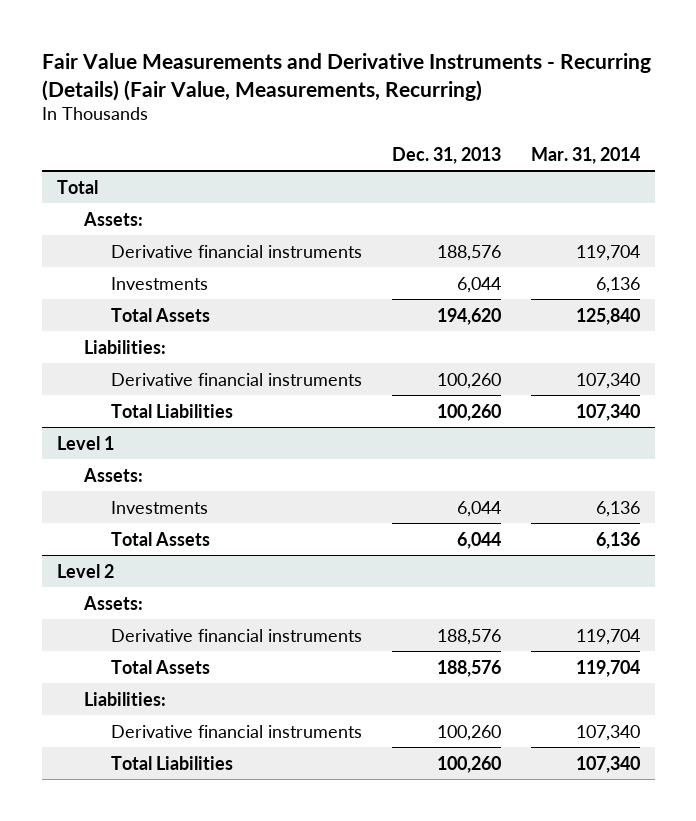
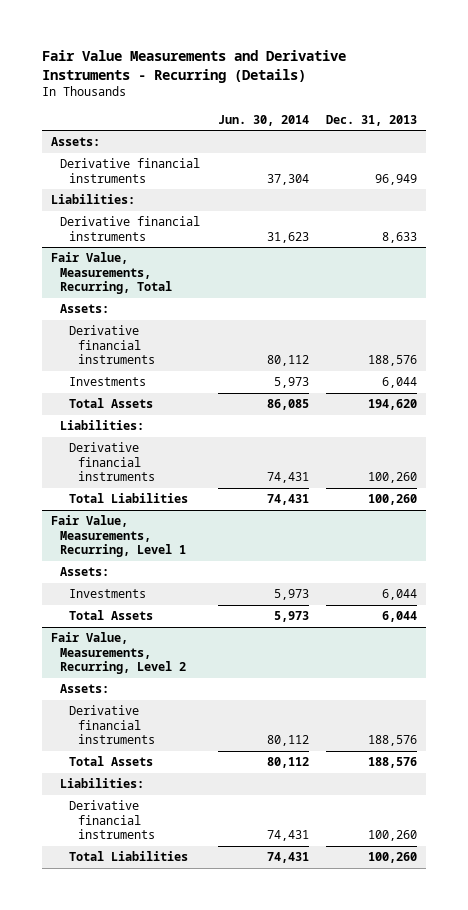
- Fair Value Measurements and Derivative Instruments - Recurring (Details) (Fair Value, Measurements, Recurring)
+ Fair Value Measurements and Derivative Instruments - Recurring (Details)
- | Dec. 31, 2013 | Mar. 31, 2014
+ | Jun. 30, 2014 | Dec. 31, 2013
- Total
+ Derivative financial instruments | 37,304 | 96,949
+ Liabilities:
+ Derivative financial instruments | 31,623 | 8,633
+ Fair Value, Measurements, Recurring, Total
+ Assets:
- Level 1
+ Fair Value, Measurements, Recurring, Level 1
- Level 2
+ Fair Value, Measurements, Recurring, Level 2

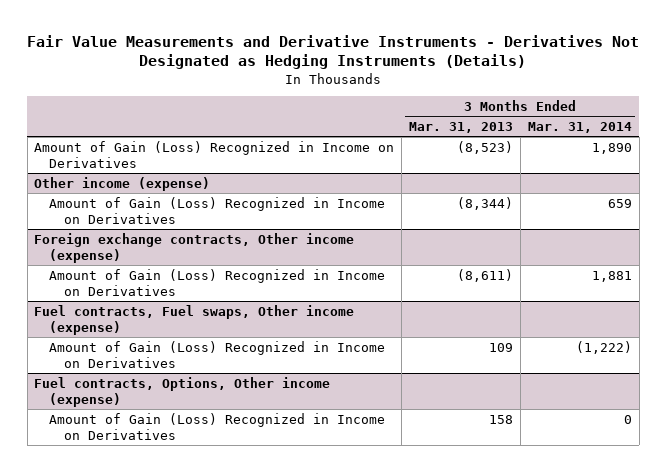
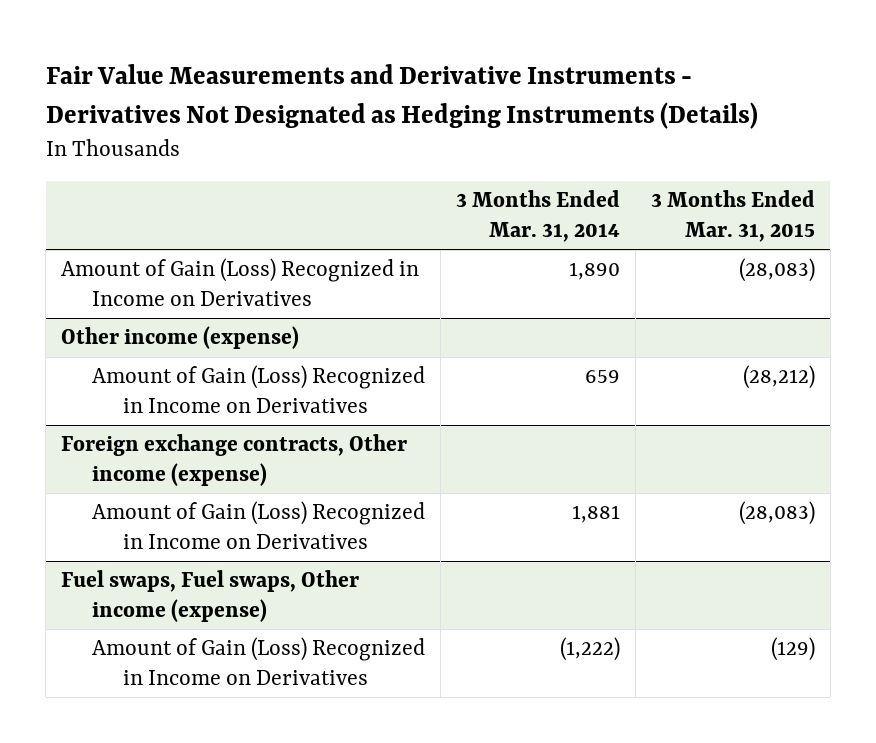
- | 3 Months Ended Mar. 31, 2013 | 3 Months Ended Mar. 31, 2014
+ | 3 Months Ended Mar. 31, 2014 | 3 Months Ended Mar. 31, 2015
- Fuel contracts, Fuel swaps, Other income (expense)
+ Fuel swaps, Fuel swaps, Other income (expense)
- Fuel contracts, Options, Other income (expense)
- Amount of Gain (Loss) Recognized in Income on Derivatives | 158 | 0

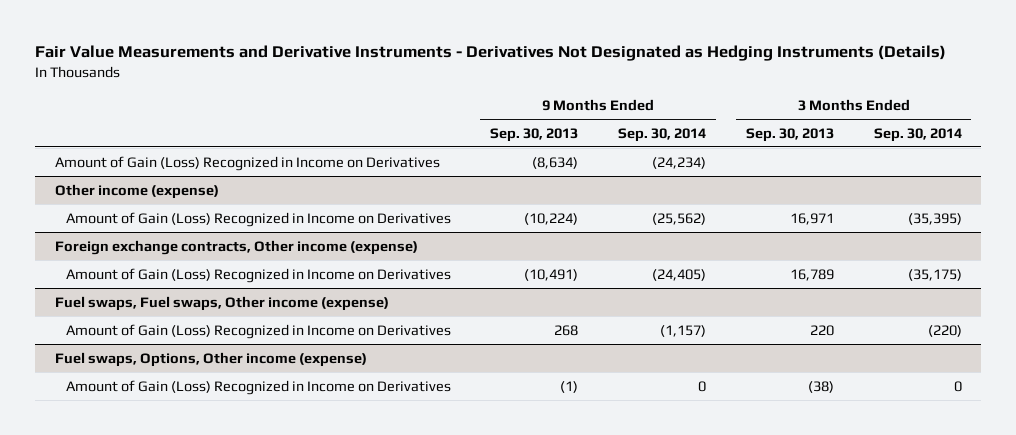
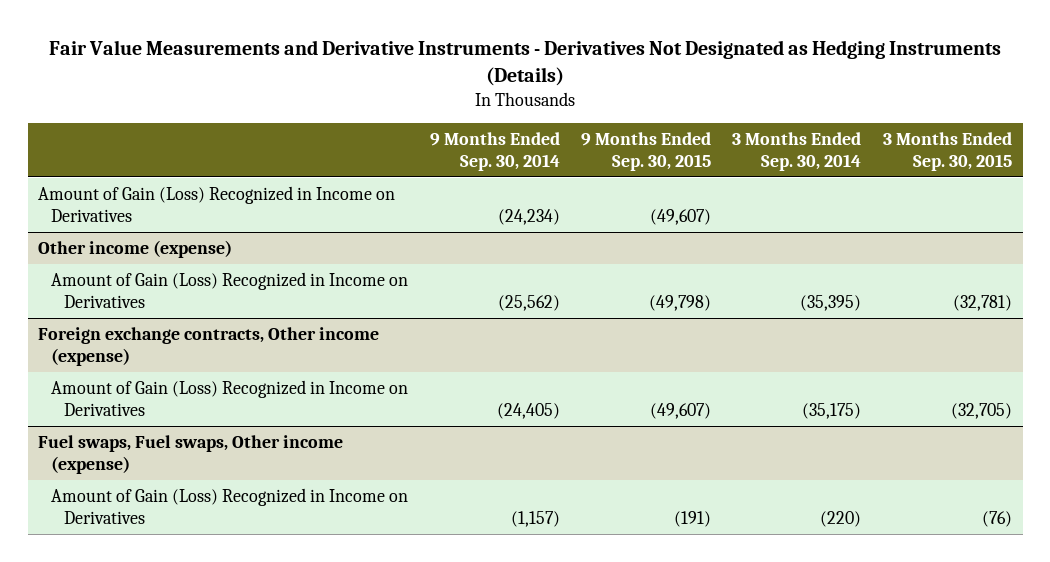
- | 9 Months Ended Sep. 30, 2013 | 9 Months Ended Sep. 30, 2014 | 3 Months Ended Sep. 30, 2013 | 3 Months Ended Sep. 30, 2014
+ | 9 Months Ended Sep. 30, 2014 | 9 Months Ended Sep. 30, 2015 | 3 Months Ended Sep. 30, 2014 | 3 Months Ended Sep. 30, 2015
- Fuel swaps, Options, Other income (expense)
- Amount of Gain (Loss) Recognized in Income on Derivatives | (1) | 0 | (38) | 0

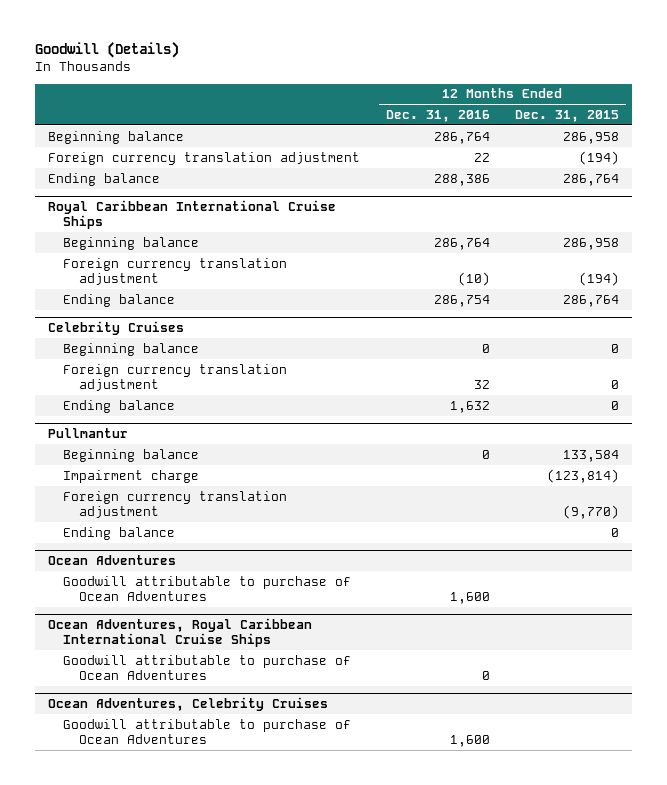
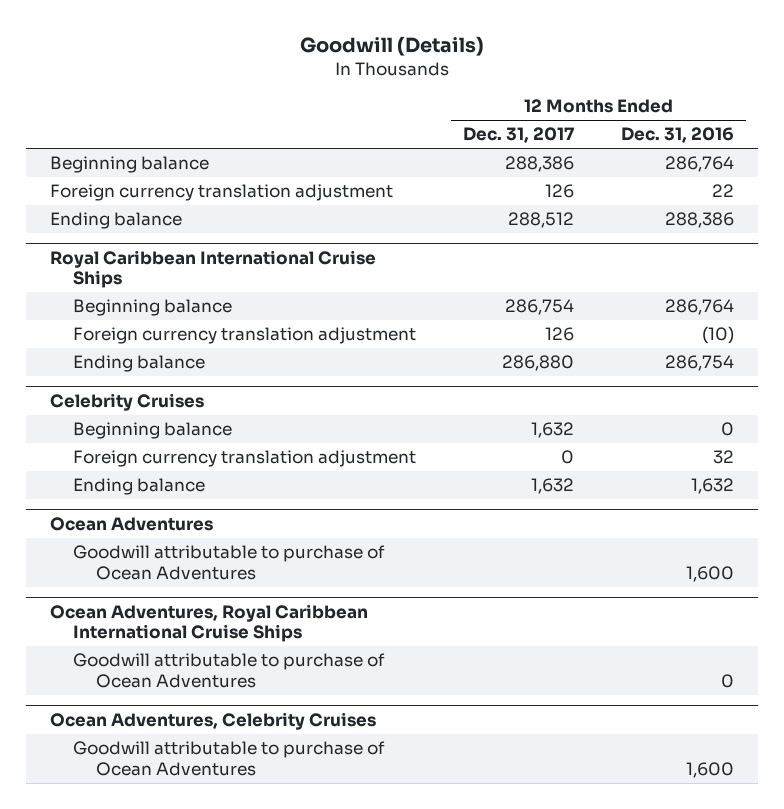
- | 12 Months Ended Dec. 31, 2016 | 12 Months Ended Dec. 31, 2015
+ | 12 Months Ended Dec. 31, 2017 | 12 Months Ended Dec. 31, 2016
- Pullmantur
- Beginning balance | 0 | 133,584
- Impairment charge | | (123,814)
- Foreign currency translation adjustment | | (9,770)
- Ending balance | | 0

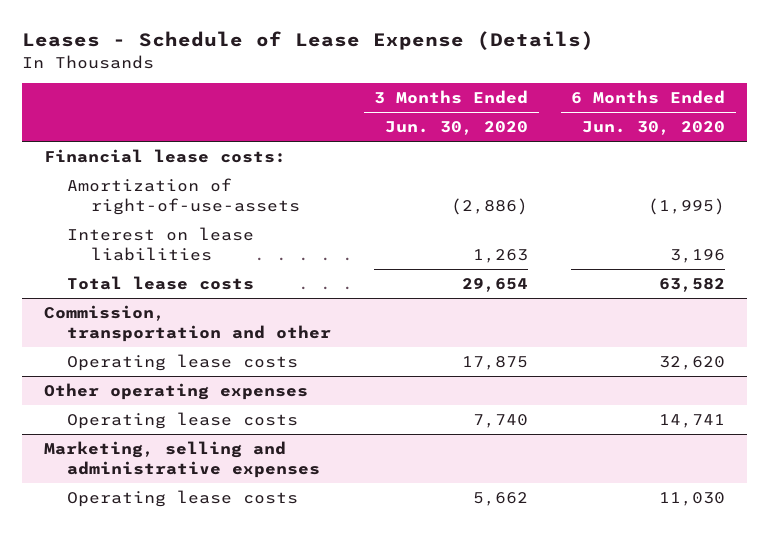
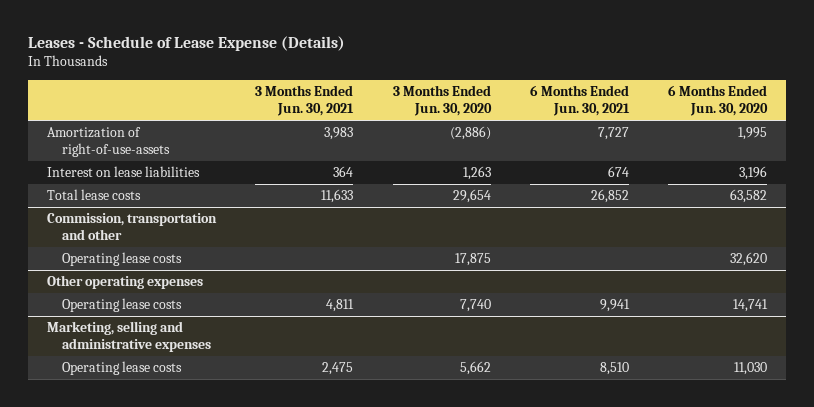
- | 3 Months Ended Jun. 30, 2020 | 6 Months Ended Jun. 30, 2020
+ | 3 Months Ended Jun. 30, 2021 | 3 Months Ended Jun. 30, 2020 | 6 Months Ended Jun. 30, 2021 | 6 Months Ended Jun. 30, 2020
- Financial lease costs:
- Amortization of right-of-use-assets | (2,886) | (1,995)
+ Amortization of right-of-use-assets | 3,983 | (2,886) | 7,727 | 1,995

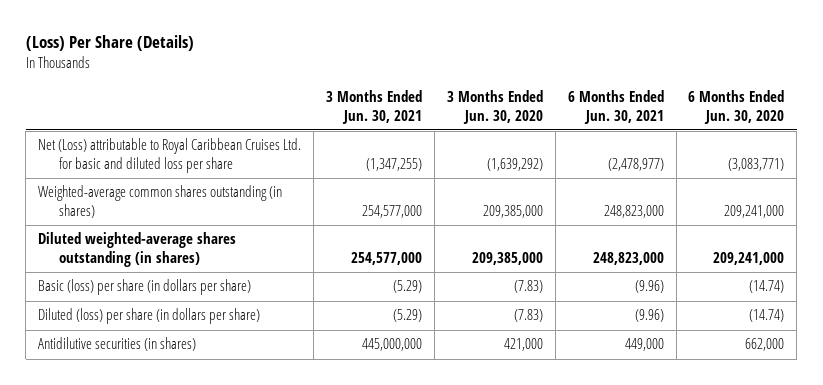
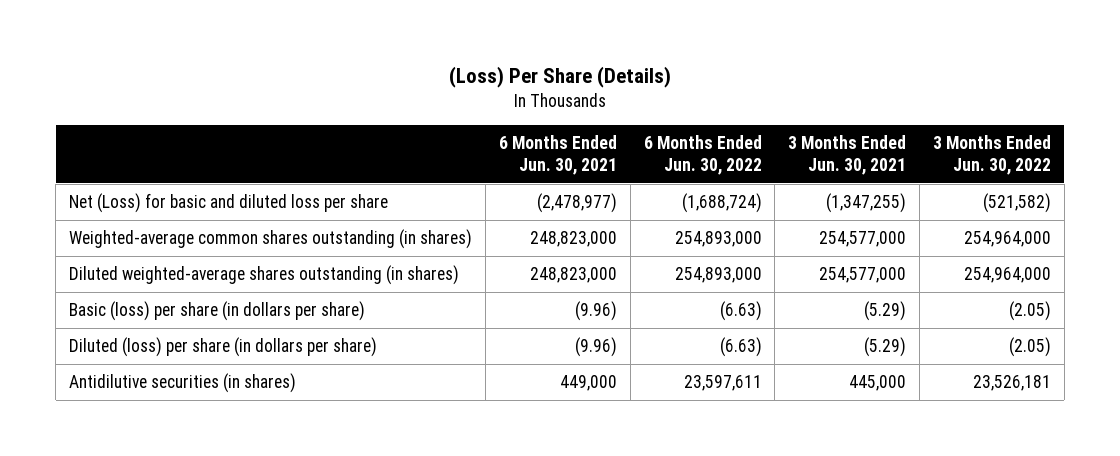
- | 3 Months Ended Jun. 30, 2021 | 3 Months Ended Jun. 30, 2020 | 6 Months Ended Jun. 30, 2021 | 6 Months Ended Jun. 30, 2020
+ | 6 Months Ended Jun. 30, 2021 | 6 Months Ended Jun. 30, 2022 | 3 Months Ended Jun. 30, 2021 | 3 Months Ended Jun. 30, 2022
- Net (Loss) attributable to Royal Caribbean Cruises Ltd. for basic and diluted loss per share | (1,347,255) | (1,639,292) | (2,478,977) | (3,083,771)
+ Net (Loss) for basic and diluted loss per share | (2,478,977) | (1,688,724) | (1,347,255) | (521,582)
- Antidilutive securities (in shares) | 445,000,000 | 421,000 | 449,000 | 662,000
+ Antidilutive securities (in shares) | 449,000 | 23,597,611 | 445,000 | 23,526,181

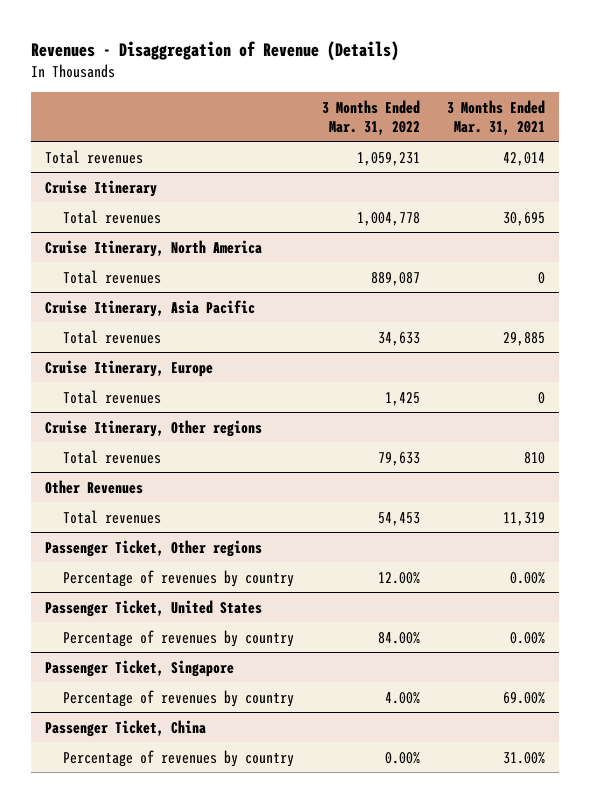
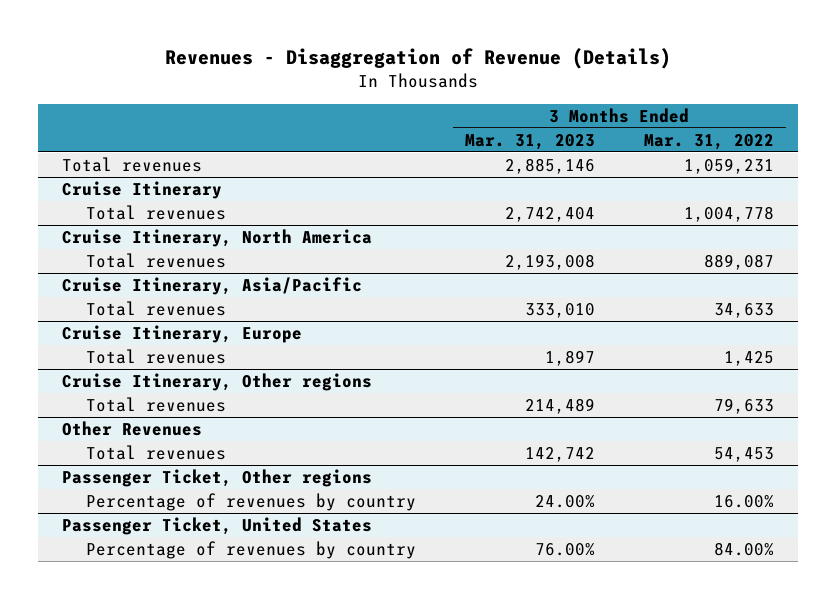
- | 3 Months Ended Mar. 31, 2022 | 3 Months Ended Mar. 31, 2021
+ | 3 Months Ended Mar. 31, 2023 | 3 Months Ended Mar. 31, 2022
- Cruise Itinerary, Asia Pacific
+ Cruise Itinerary, Asia/Pacific
@ Passenger Ticket, Other regions
- Percentage of revenues by country | 12.00% | 0.00%
+ Percentage of revenues by country | 24.00% | 16.00%
- Passenger Ticket, Singapore
- Percentage of revenues by country | 4.00% | 69.00%
- Passenger Ticket, China
- Percentage of revenues by country | 0.00% | 31.00%

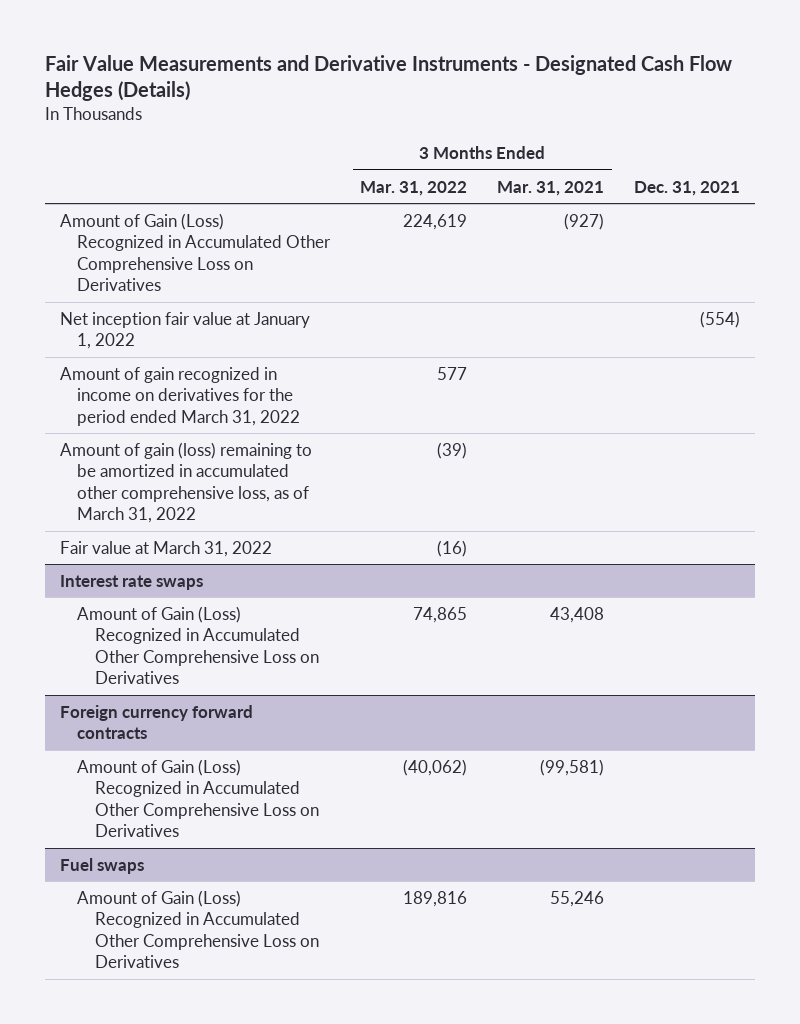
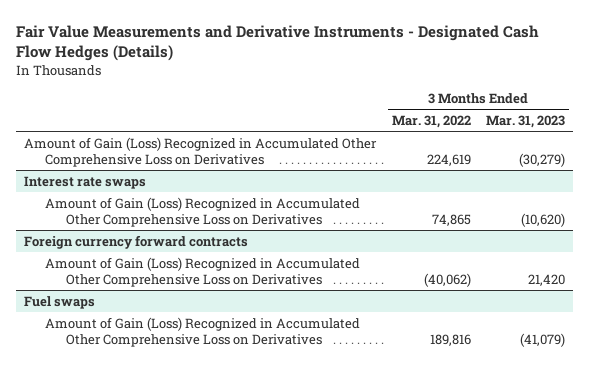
- | 3 Months Ended Mar. 31, 2022 | 3 Months Ended Mar. 31, 2021 | Dec. 31, 2021
+ | 3 Months Ended Mar. 31, 2022 | 3 Months Ended Mar. 31, 2023
- Net inception fair value at January 1, 2022 | | | (554)
- Amount of gain recognized in income on derivatives for the period ended March 31, 2022 | 577 | |
- Amount of gain (loss) remaining to be amortized in accumulated other comprehensive loss, as of March 31, 2022 | (39) | |
- Fair value at March 31, 2022 | (16) | |

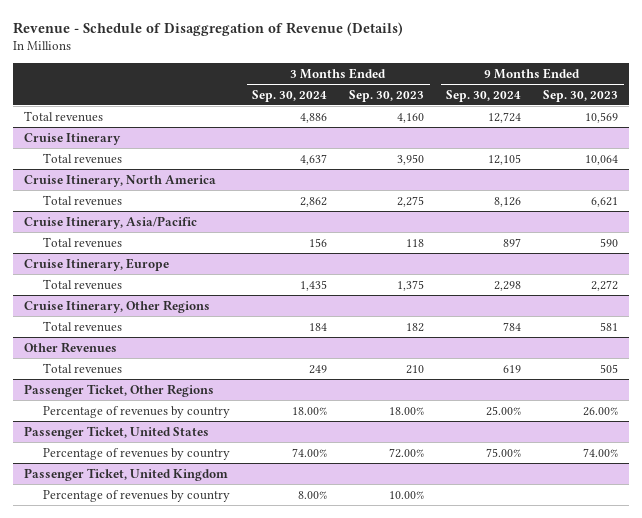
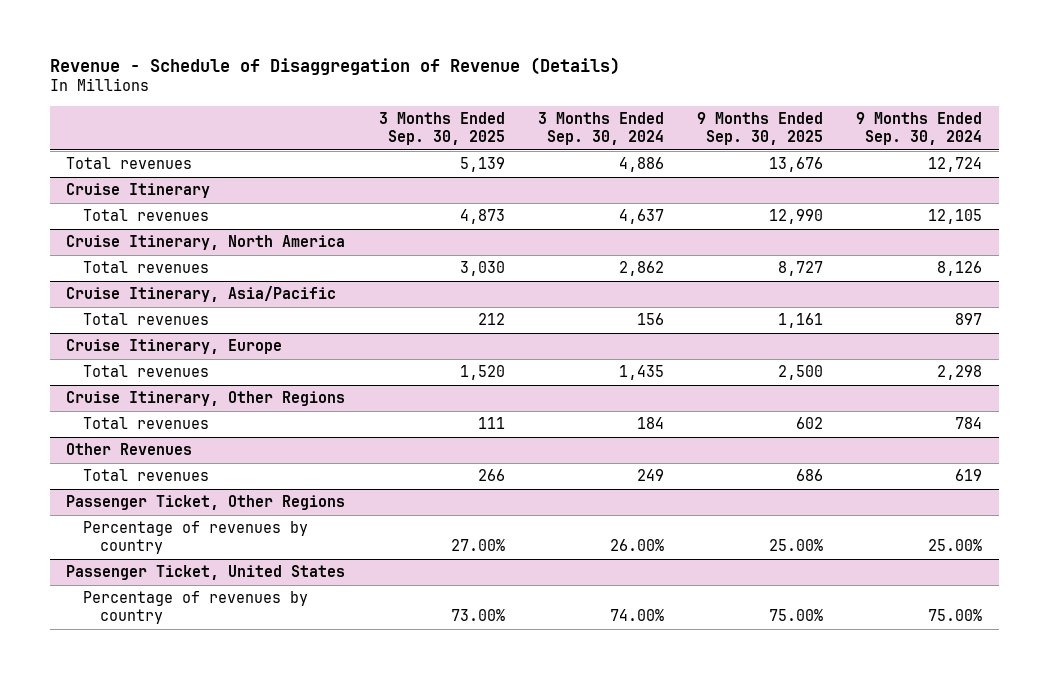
- | 3 Months Ended Sep. 30, 2024 | 3 Months Ended Sep. 30, 2023 | 9 Months Ended Sep. 30, 2024 | 9 Months Ended Sep. 30, 2023
+ | 3 Months Ended Sep. 30, 2025 | 3 Months Ended Sep. 30, 2024 | 9 Months Ended Sep. 30, 2025 | 9 Months Ended Sep. 30, 2024
@ Passenger Ticket, Other Regions
- Percentage of revenues by country | 18.00% | 18.00% | 25.00% | 26.00%
+ Percentage of revenues by country | 27.00% | 26.00% | 25.00% | 25.00%
- Passenger Ticket, United Kingdom
- Percentage of revenues by country | 8.00% | 10.00% | |

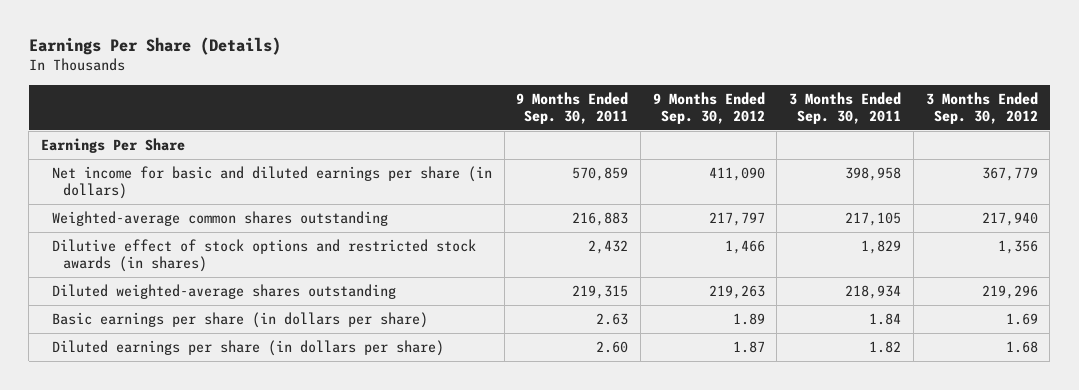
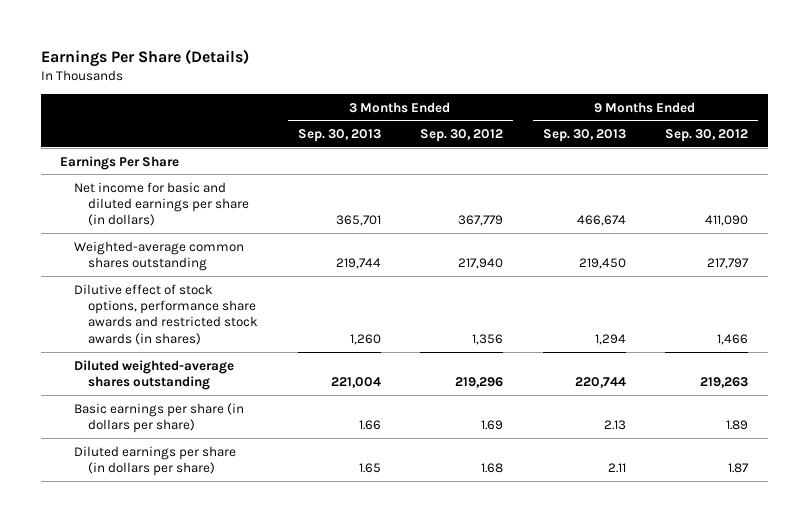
- | 9 Months Ended Sep. 30, 2011 | 9 Months Ended Sep. 30, 2012 | 3 Months Ended Sep. 30, 2011 | 3 Months Ended Sep. 30, 2012
+ | 3 Months Ended Sep. 30, 2013 | 3 Months Ended Sep. 30, 2012 | 9 Months Ended Sep. 30, 2013 | 9 Months Ended Sep. 30, 2012
- Dilutive effect of stock options and restricted stock awards (in shares) | 2,432 | 1,466 | 1,829 | 1,356
+ Dilutive effect of stock options, performance share awards and restricted stock awards (in shares) | 1,260 | 1,356 | 1,294 | 1,466

